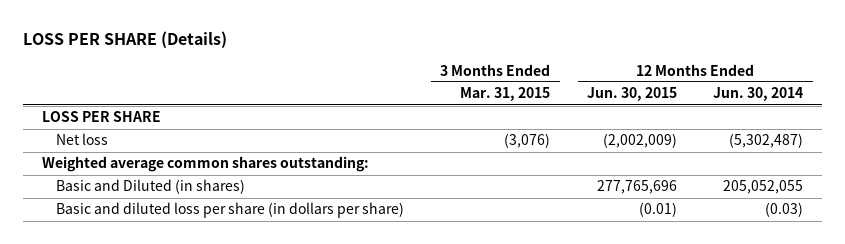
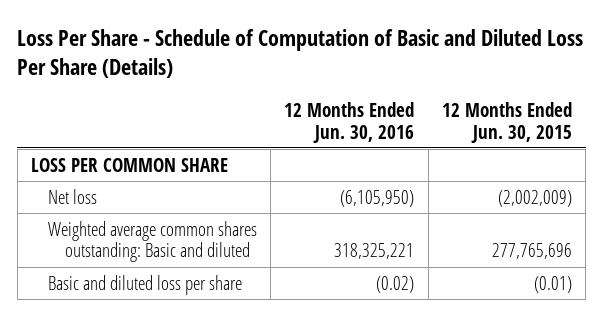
- LOSS PER SHARE (Details)
+ Loss Per Share - Schedule of Computation of Basic and Diluted Loss Per Share (Details)
- | 3 Months Ended Mar. 31, 2015 | 12 Months Ended Jun. 30, 2015 | 12 Months Ended Jun. 30, 2014
+ | 12 Months Ended Jun. 30, 2016 | 12 Months Ended Jun. 30, 2015
- LOSS PER SHARE
+ LOSS PER COMMON SHARE
- Weighted average common shares outstanding:
- Basic and Diluted (in shares) | | 277,765,696 | 205,052,055
- Basic and diluted loss per share (in dollars per share) | | (0.01) | (0.03)
+ Weighted average common shares outstanding: Basic and diluted | 318,325,221 | 277,765,696
+ Basic and diluted loss per share | (0.02) | (0.01)

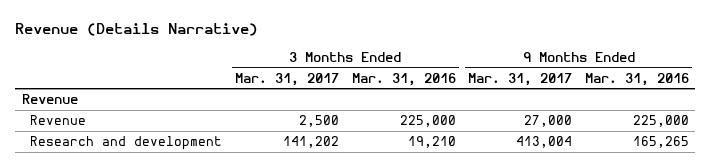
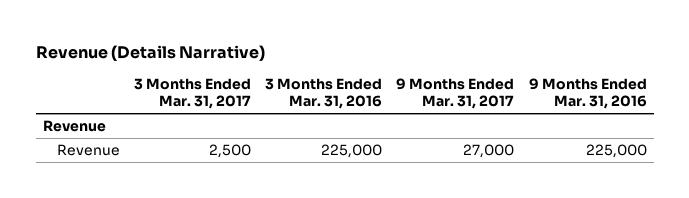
- Research and development | 141,202 | 19,210 | 413,004 | 165,265

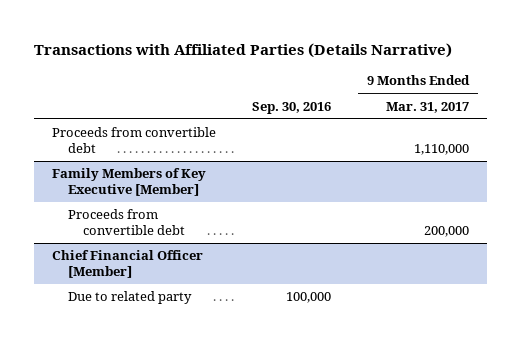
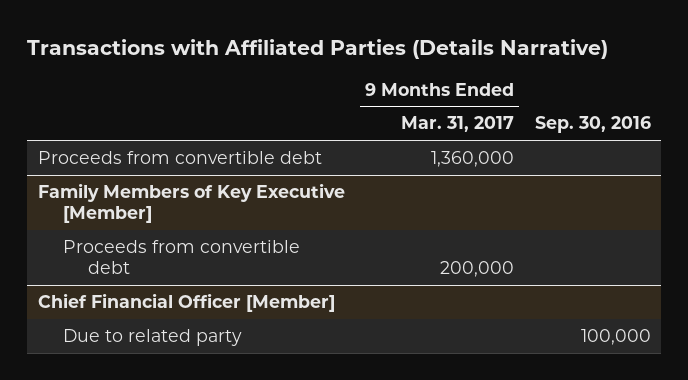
- | Sep. 30, 2016 | 9 Months Ended Mar. 31, 2017
+ | 9 Months Ended Mar. 31, 2017 | Sep. 30, 2016
- Proceeds from convertible debt | | 1,110,000
+ Proceeds from convertible debt | 1,360,000 |

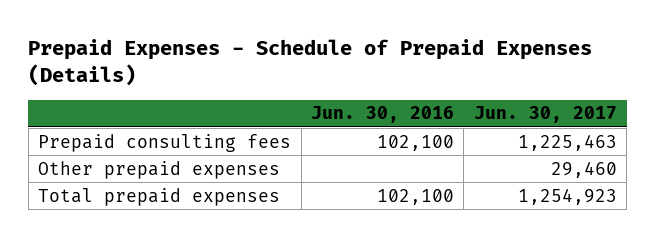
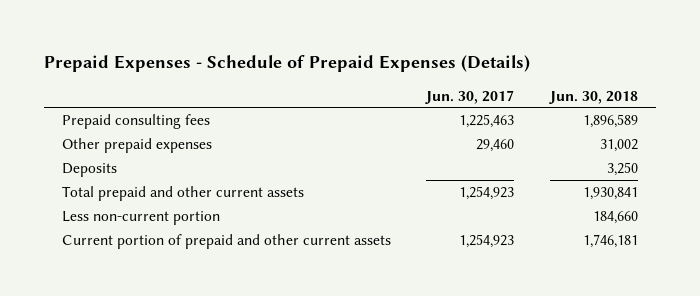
- | Jun. 30, 2016 | Jun. 30, 2017
+ | Jun. 30, 2017 | Jun. 30, 2018
- Total prepaid expenses | 102,100 | 1,254,923
+ Deposits | | 3,250
+ Total prepaid and other current assets | 1,254,923 | 1,930,841
+ Less non-current portion | | 184,660
+ Current portion of prepaid and other current assets | 1,254,923 | 1,746,181

